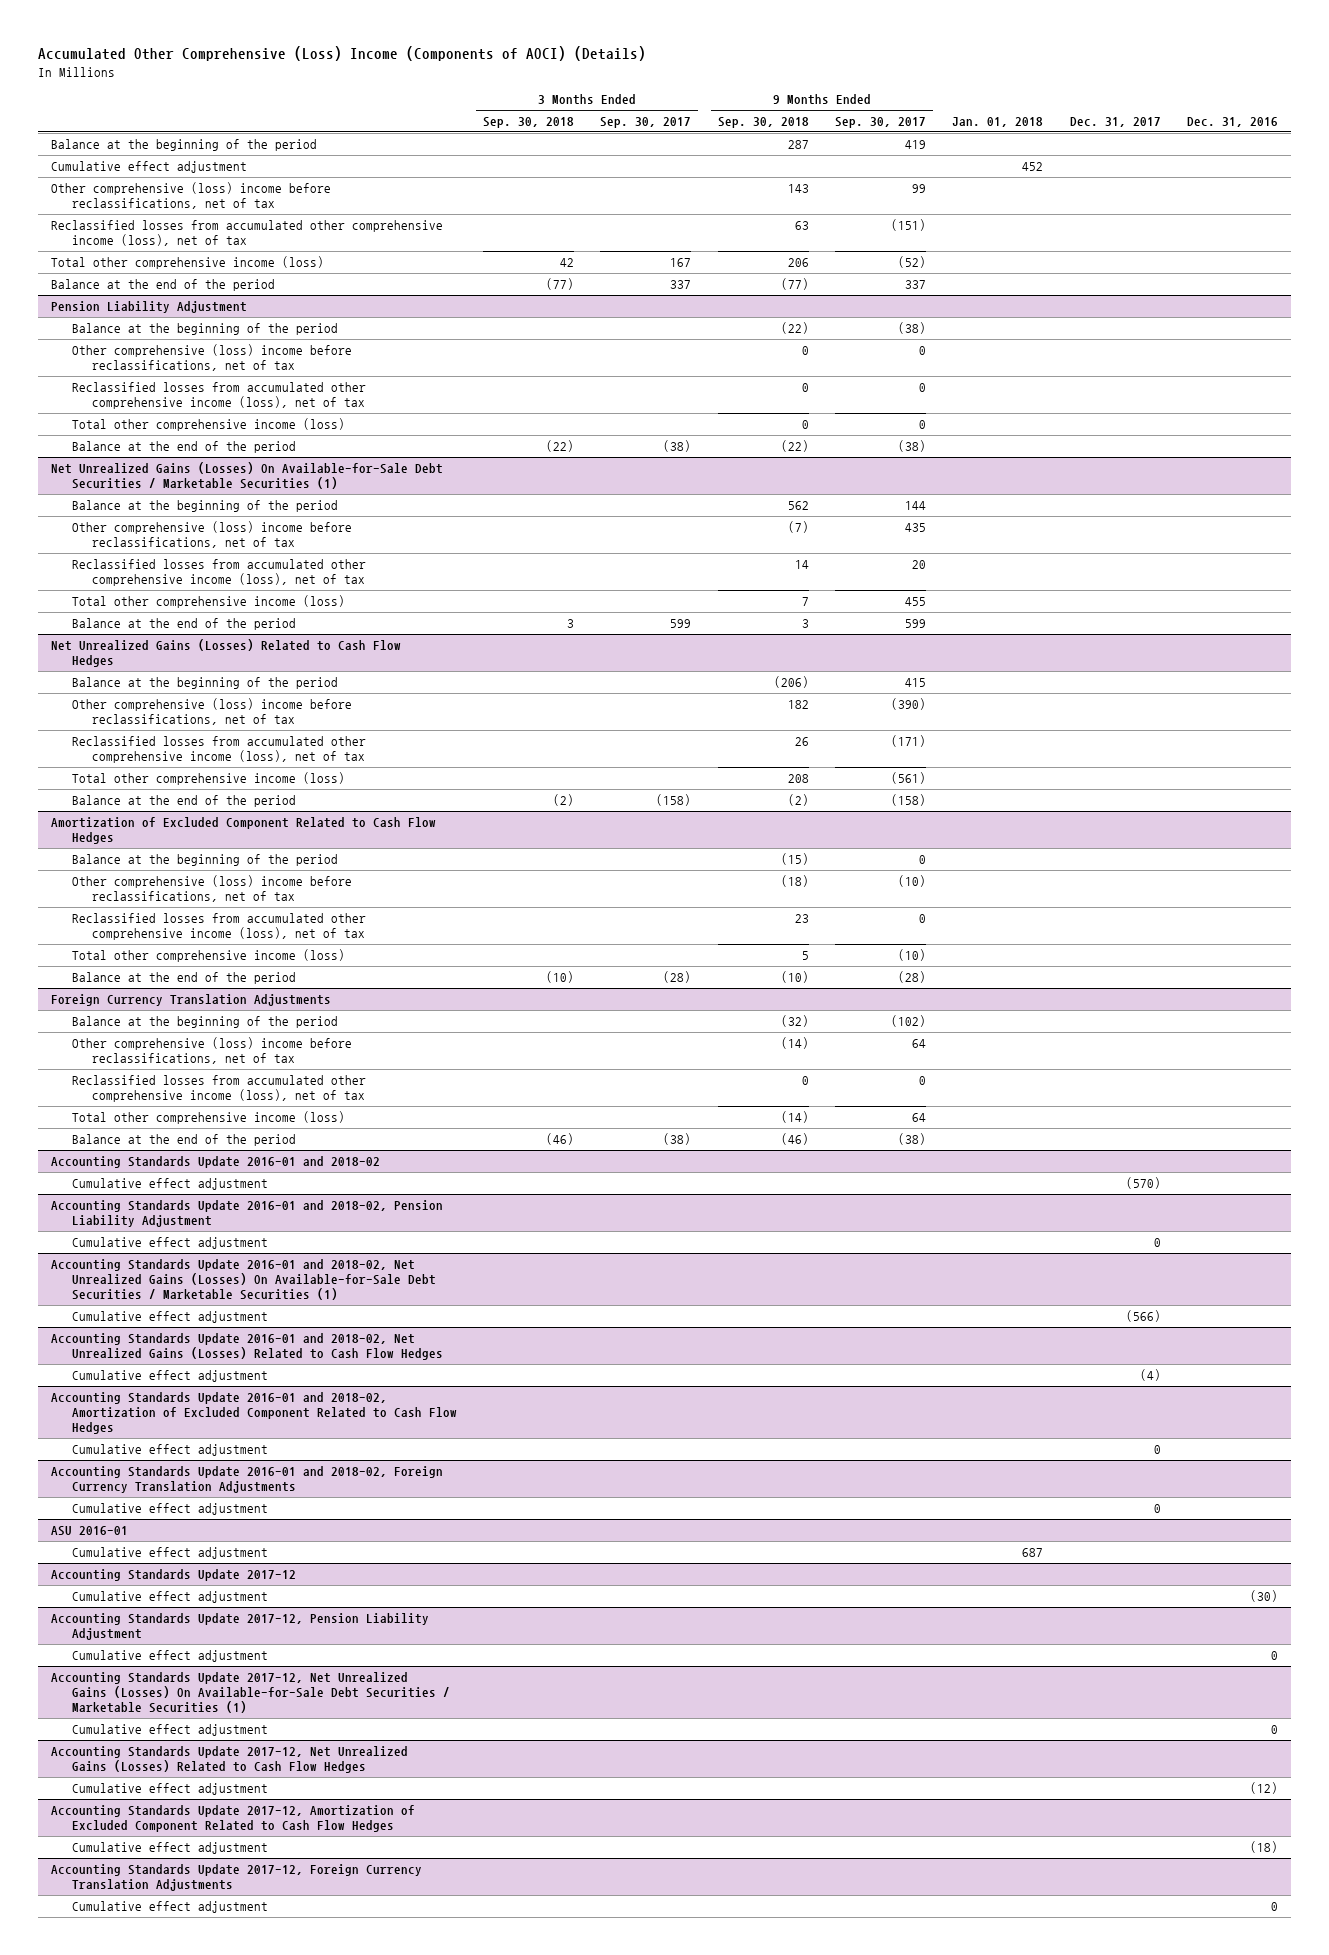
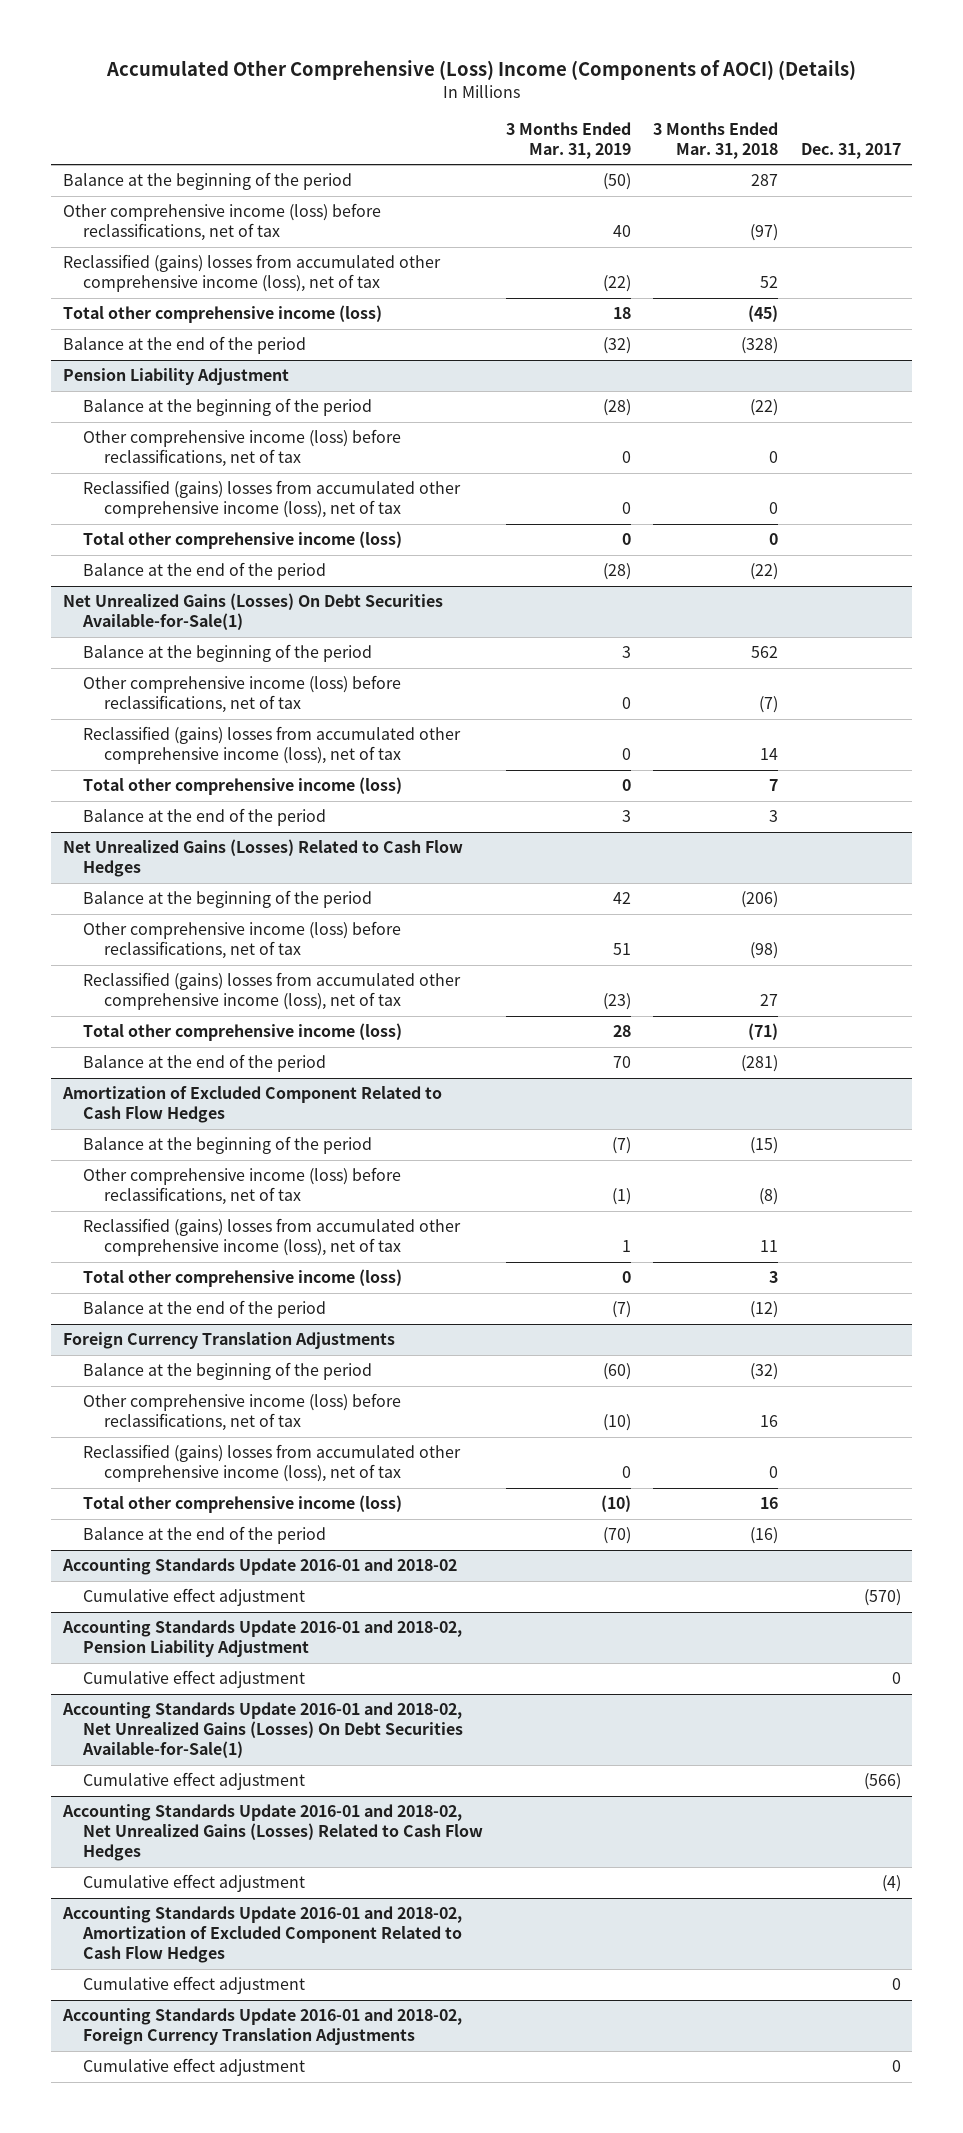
- | 3 Months Ended Sep. 30, 2018 | 3 Months Ended Sep. 30, 2017 | 9 Months Ended Sep. 30, 2018 | 9 Months Ended Sep. 30, 2017 | Jan. 01, 2018 | Dec. 31, 2017 | Dec. 31, 2016
+ | 3 Months Ended Mar. 31, 2019 | 3 Months Ended Mar. 31, 2018 | Dec. 31, 2017
- Cumulative effect adjustment | | | | | 452 | |
- Other comprehensive (loss) income before reclassifications, net of tax | | | 143 | 99 | | |
- Reclassified losses from accumulated other comprehensive income (loss), net of tax | | | 63 | (151) | | |
+ Other comprehensive income (loss) before reclassifications, net of tax | 40 | (97) |
+ Reclassified (gains) losses from accumulated other comprehensive income (loss), net of tax | (22) | 52 |
@ Pension Liability Adjustment
- Other comprehensive (loss) income before reclassifications, net of tax | | | 0 | 0 | | |
- Reclassified losses from accumulated other comprehensive income (loss), net of tax | | | 0 | 0 | | |
+ Other comprehensive income (loss) before reclassifications, net of tax | 0 | 0 |
+ Reclassified (gains) losses from accumulated other comprehensive income (loss), net of tax | 0 | 0 |
- Net Unrealized Gains (Losses) On Available-for-Sale Debt Securities / Marketable Securities (1)
+ Net Unrealized Gains (Losses) On Debt Securities Available-for-Sale(1)
- Other comprehensive (loss) income before reclassifications, net of tax | | | (7) | 435 | | |
- Reclassified losses from accumulated other comprehensive income (loss), net of tax | | | 14 | 20 | | |
+ Other comprehensive income (loss) before reclassifications, net of tax | 0 | (7) |
+ Reclassified (gains) losses from accumulated other comprehensive income (loss), net of tax | 0 | 14 |
@ Net Unrealized Gains (Losses) Related to Cash Flow Hedges
- Other comprehensive (loss) income before reclassifications, net of tax | | | 182 | (390) | | |
- Reclassified losses from accumulated other comprehensive income (loss), net of tax | | | 26 | (171) | | |
+ Other comprehensive income (loss) before reclassifications, net of tax | 51 | (98) |
+ Reclassified (gains) losses from accumulated other comprehensive income (loss), net of tax | (23) | 27 |
@ Amortization of Excluded Component Related to Cash Flow Hedges
- Other comprehensive (loss) income before reclassifications, net of tax | | | (18) | (10) | | |
- Reclassified losses from accumulated other comprehensive income (loss), net of tax | | | 23 | 0 | | |
+ Other comprehensive income (loss) before reclassifications, net of tax | (1) | (8) |
+ Reclassified (gains) losses from accumulated other comprehensive income (loss), net of tax | 1 | 11 |
@ Foreign Currency Translation Adjustments
- Other comprehensive (loss) income before reclassifications, net of tax | | | (14) | 64 | | |
- Reclassified losses from accumulated other comprehensive income (loss), net of tax | | | 0 | 0 | | |
+ Other comprehensive income (loss) before reclassifications, net of tax | (10) | 16 |
+ Reclassified (gains) losses from accumulated other comprehensive income (loss), net of tax | 0 | 0 |
- Accounting Standards Update 2016-01 and 2018-02, Net Unrealized Gains (Losses) On Available-for-Sale Debt Securities / Marketable Securities (1)
+ Accounting Standards Update 2016-01 and 2018-02, Net Unrealized Gains (Losses) On Debt Securities Available-for-Sale(1)
- ASU 2016-01
- Cumulative effect adjustment | | | | | 687 | |
- Accounting Standards Update 2017-12
- Cumulative effect adjustment | | | | | | | (30)
- Accounting Standards Update 2017-12, Pension Liability Adjustment
- Cumulative effect adjustment | | | | | | | 0
- Accounting Standards Update 2017-12, Net Unrealized Gains (Losses) On Available-for-Sale Debt Securities / Marketable Securities (1)
- Cumulative effect adjustment | | | | | | | 0
- Accounting Standards Update 2017-12, Net Unrealized Gains (Losses) Related to Cash Flow Hedges
- Cumulative effect adjustment | | | | | | | (12)
- Accounting Standards Update 2017-12, Amortization of Excluded Component Related to Cash Flow Hedges
- Cumulative effect adjustment | | | | | | | (18)
- Accounting Standards Update 2017-12, Foreign Currency Translation Adjustments
- Cumulative effect adjustment | | | | | | | 0

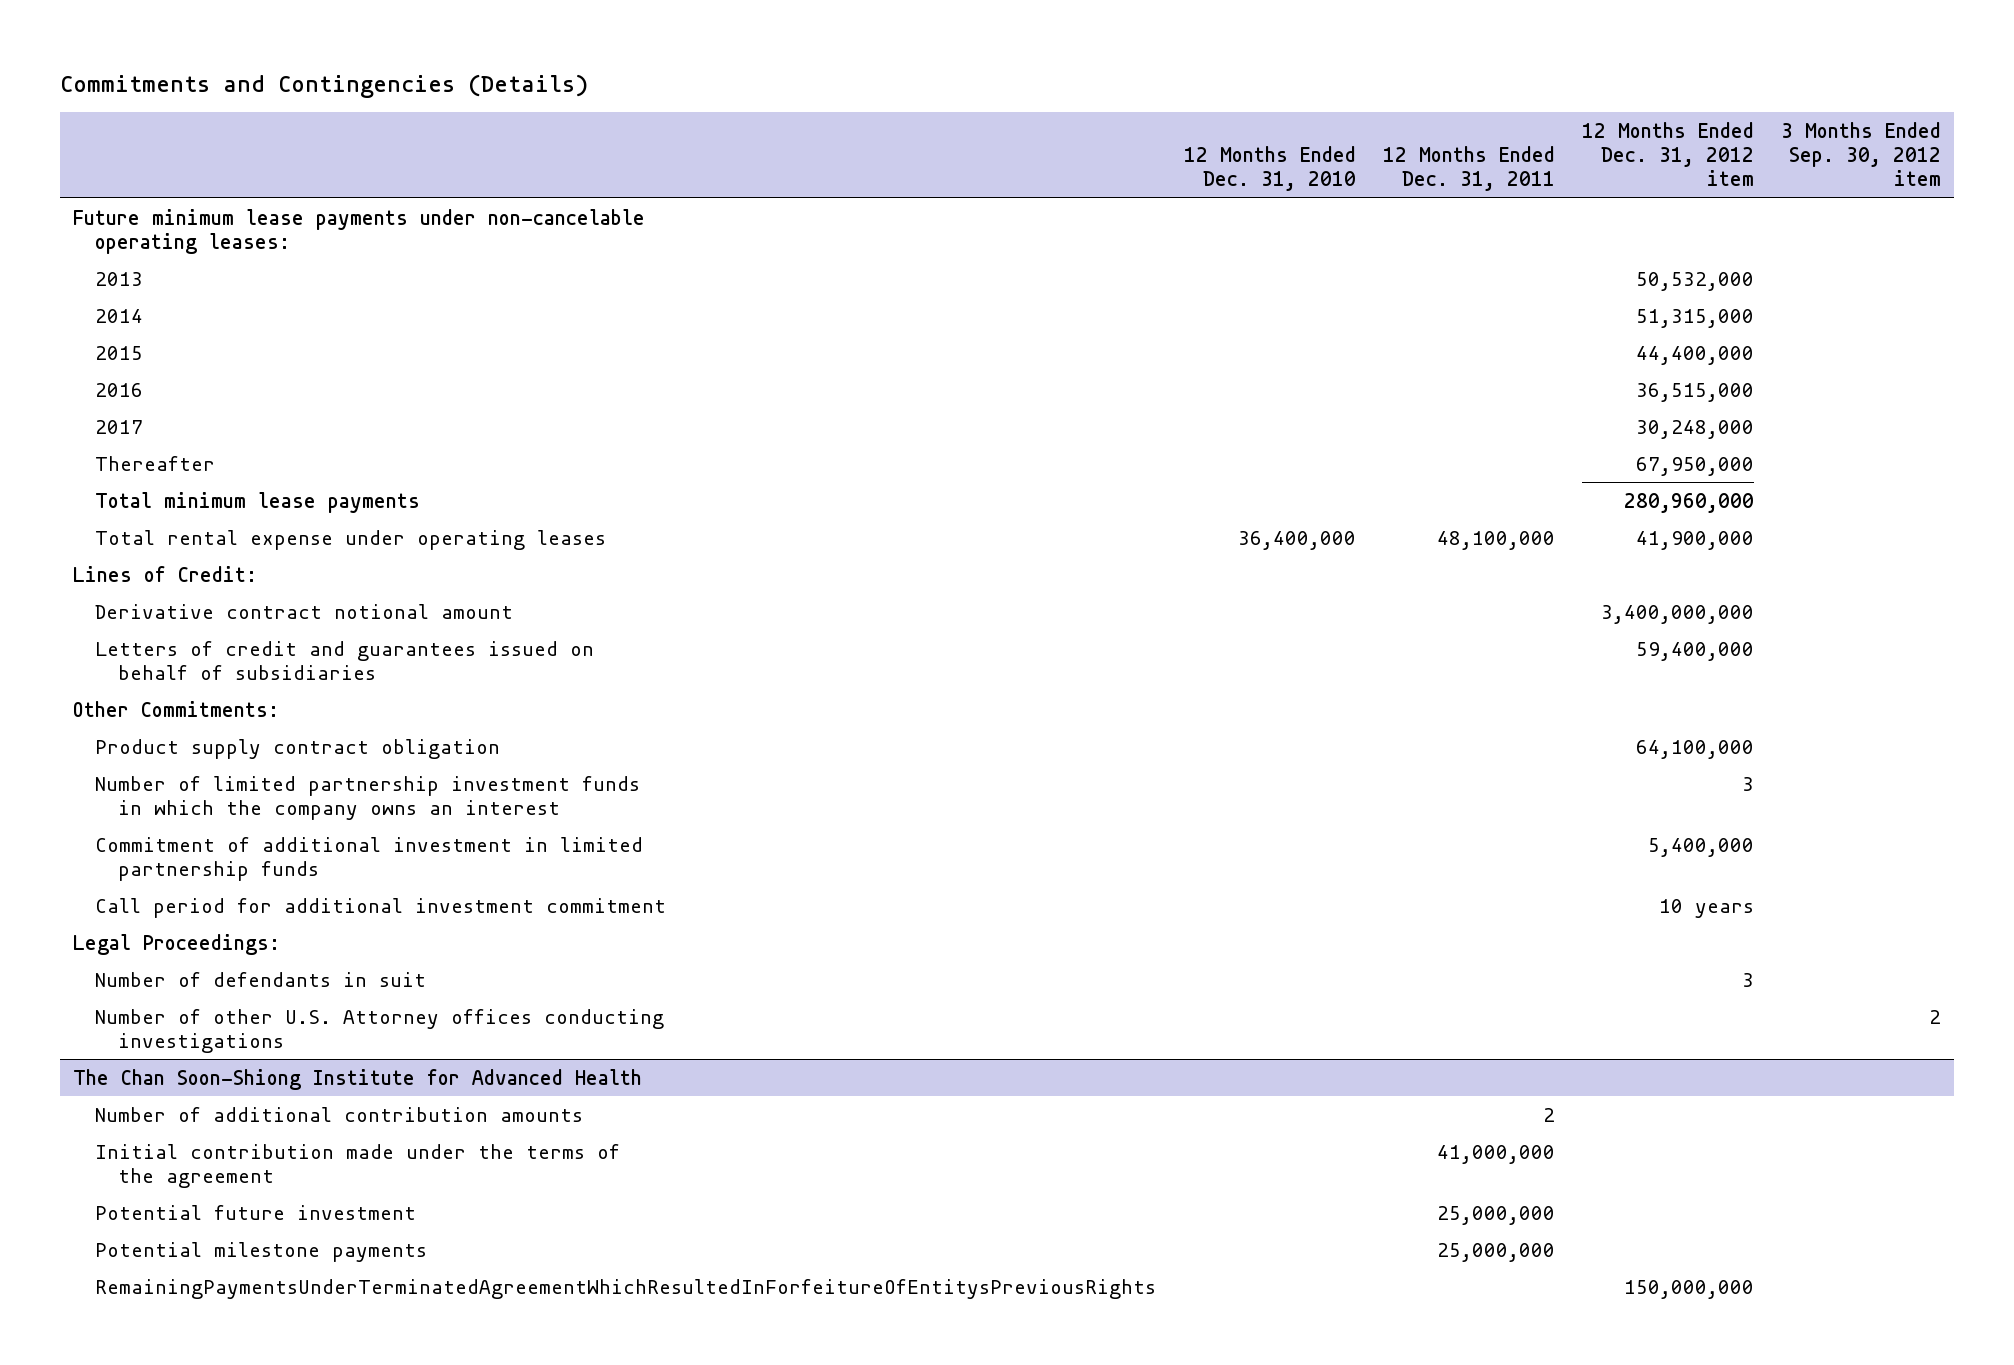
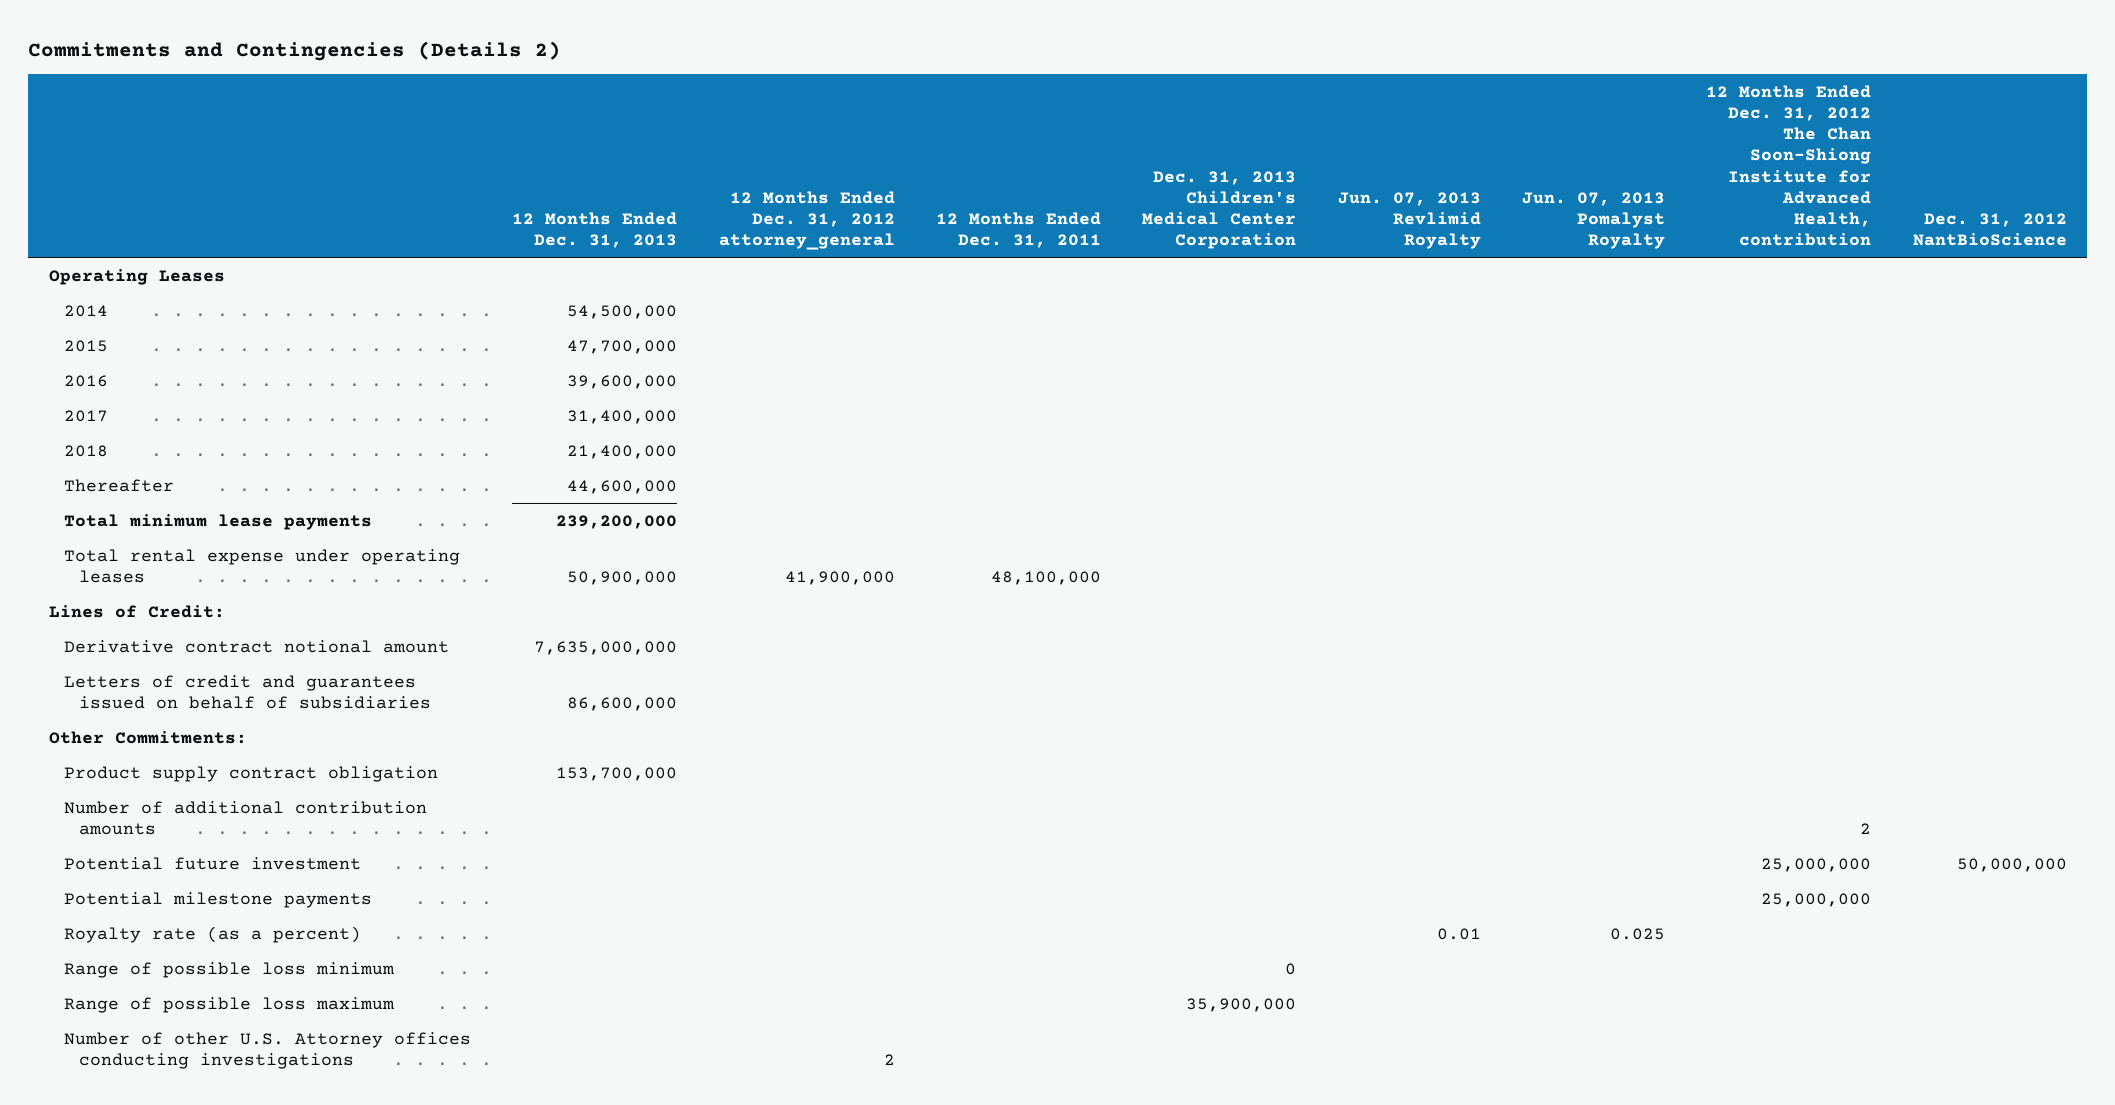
- Commitments and Contingencies (Details)
+ Commitments and Contingencies (Details 2)
- | 12 Months Ended Dec. 31, 2010 | 12 Months Ended Dec. 31, 2011 | 12 Months Ended Dec. 31, 2012 item | 3 Months Ended Sep. 30, 2012 item
+ | 12 Months Ended Dec. 31, 2013 | 12 Months Ended Dec. 31, 2012 attorney_general | 12 Months Ended Dec. 31, 2011 | Dec. 31, 2013 Children's Medical Center Corporation | Jun. 07, 2013 Revlimid Royalty | Jun. 07, 2013 Pomalyst Royalty | 12 Months Ended Dec. 31, 2012 The Chan Soon-Shiong Institute for Advanced Health, contribution | Dec. 31, 2012 NantBioScience
- Future minimum lease payments under non-cancelable operating leases:
- 2013 | | | 50,532,000 |
+ Operating Leases
+ 2018 | 21,400,000 | | | | | | |
- Number of limited partnership investment funds in which the company owns an interest | | | 3 |
- Commitment of additional investment in limited partnership funds | | | 5,400,000 |
- Call period for additional investment commitment | | | 10 years |
- Legal Proceedings:
- Number of defendants in suit | | | 3 |
+ Number of additional contribution amounts | | | | | | | 2 |
+ Potential future investment | | | | | | | 25,000,000 | 50,000,000
+ Potential milestone payments | | | | | | | 25,000,000 |
+ Royalty rate (as a percent) | | | | | 0.01 | 0.025 | |
+ Range of possible loss minimum | | | | 0 | | | |
+ Range of possible loss maximum | | | | 35,900,000 | | | |
- The Chan Soon-Shiong Institute for Advanced Health
- Number of additional contribution amounts | | 2 | |
- Initial contribution made under the terms of the agreement | | 41,000,000 | |
- Potential future investment | | 25,000,000 | |
- Potential milestone payments | | 25,000,000 | |
- RemainingPaymentsUnderTerminatedAgreementWhichResultedInForfeitureOfEntitysPreviousRights | | | 150,000,000 |

